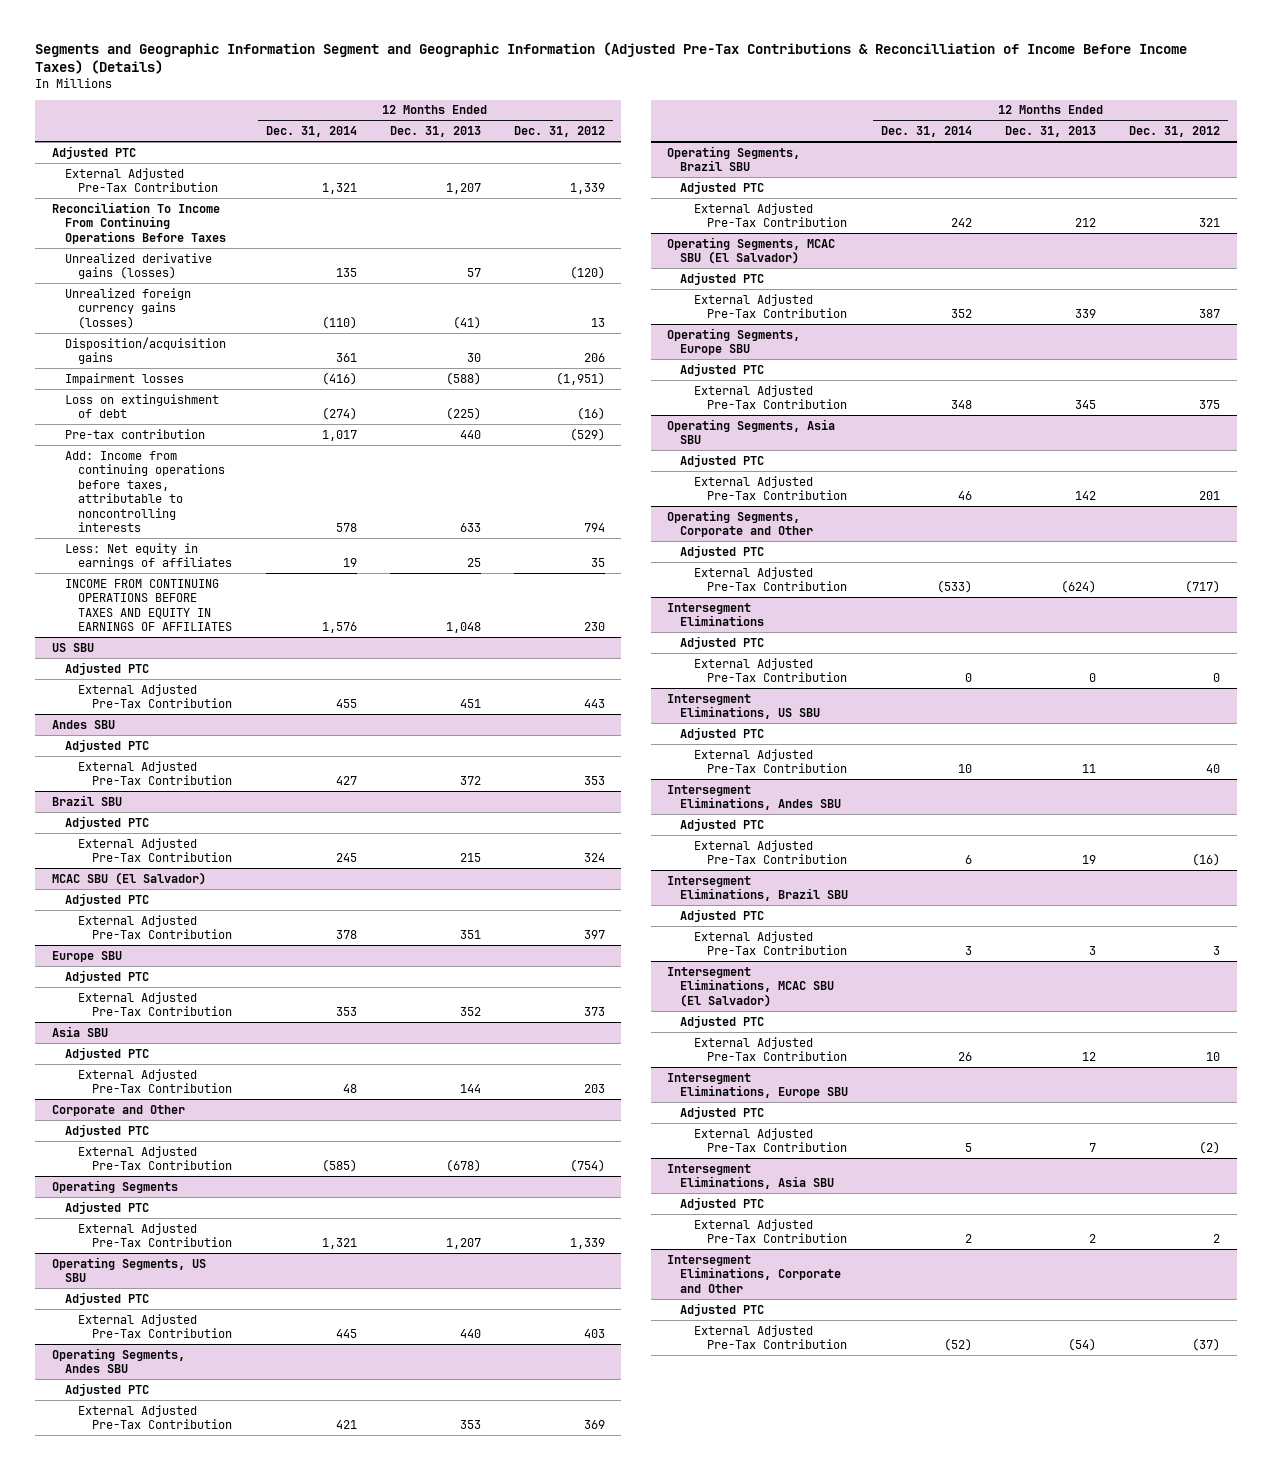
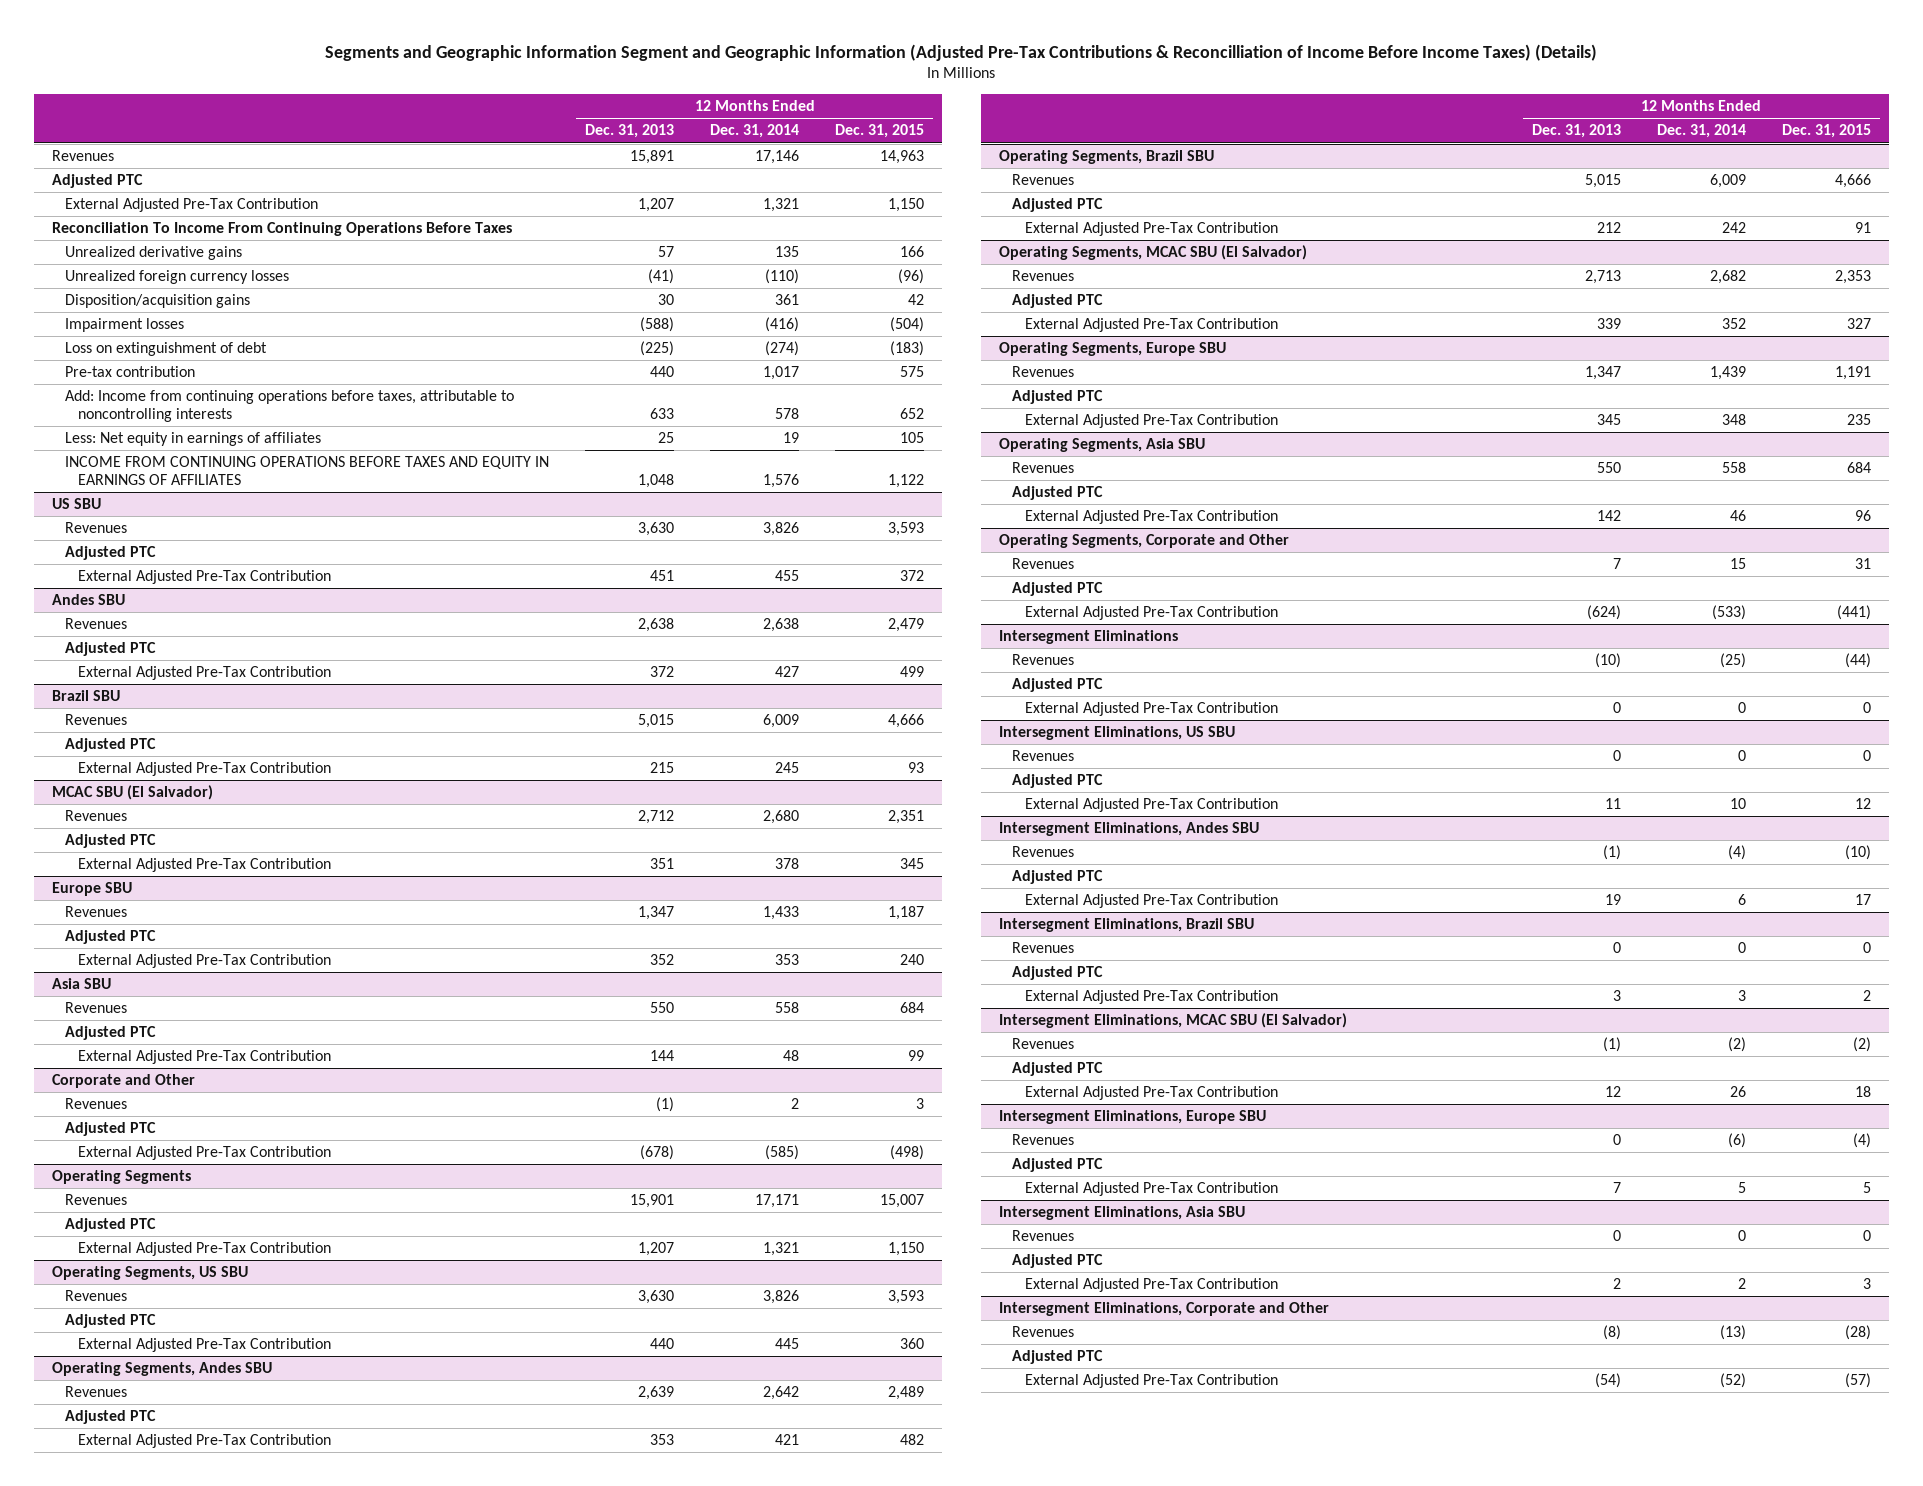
- | 12 Months Ended Dec. 31, 2014 | 12 Months Ended Dec. 31, 2013 | 12 Months Ended Dec. 31, 2012
+ | 12 Months Ended Dec. 31, 2013 | 12 Months Ended Dec. 31, 2014 | 12 Months Ended Dec. 31, 2015
+ Revenues | 15,891 | 17,146 | 14,963
- Unrealized derivative gains (losses) | 135 | 57 | (120)
- Unrealized foreign currency gains (losses) | (110) | (41) | 13
+ Unrealized derivative gains | 57 | 135 | 166
+ Unrealized foreign currency losses | (41) | (110) | (96)
@ US SBU
+ Revenues | 3,630 | 3,826 | 3,593
@ Andes SBU
+ Revenues | 2,638 | 2,638 | 2,479
@ Brazil SBU
+ Revenues | 5,015 | 6,009 | 4,666
@ MCAC SBU (El Salvador)
+ Revenues | 2,712 | 2,680 | 2,351
@ Europe SBU
+ Revenues | 1,347 | 1,433 | 1,187
@ Asia SBU
+ Revenues | 550 | 558 | 684
@ Corporate and Other
+ Revenues | (1) | 2 | 3
@ Operating Segments
+ Revenues | 15,901 | 17,171 | 15,007
@ Operating Segments, US SBU
+ Revenues | 3,630 | 3,826 | 3,593
@ Operating Segments, Andes SBU
+ Revenues | 2,639 | 2,642 | 2,489
@ Operating Segments, Brazil SBU
+ Revenues | 5,015 | 6,009 | 4,666
@ Operating Segments, MCAC SBU (El Salvador)
+ Revenues | 2,713 | 2,682 | 2,353
@ Operating Segments, Europe SBU
+ Revenues | 1,347 | 1,439 | 1,191
@ Operating Segments, Asia SBU
+ Revenues | 550 | 558 | 684
@ Operating Segments, Corporate and Other
+ Revenues | 7 | 15 | 31
@ Intersegment Eliminations
+ Revenues | (10) | (25) | (44)
@ Intersegment Eliminations, US SBU
+ Revenues | 0 | 0 | 0
@ Intersegment Eliminations, Andes SBU
+ Revenues | (1) | (4) | (10)
@ Intersegment Eliminations, Brazil SBU
+ Revenues | 0 | 0 | 0
@ Intersegment Eliminations, MCAC SBU (El Salvador)
+ Revenues | (1) | (2) | (2)
@ Intersegment Eliminations, Europe SBU
+ Revenues | 0 | (6) | (4)
@ Intersegment Eliminations, Asia SBU
+ Revenues | 0 | 0 | 0
@ Intersegment Eliminations, Corporate and Other
+ Revenues | (8) | (13) | (28)

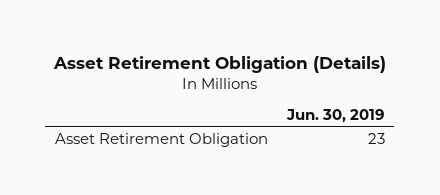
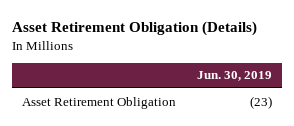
- Asset Retirement Obligation | 23
+ Asset Retirement Obligation | (23)

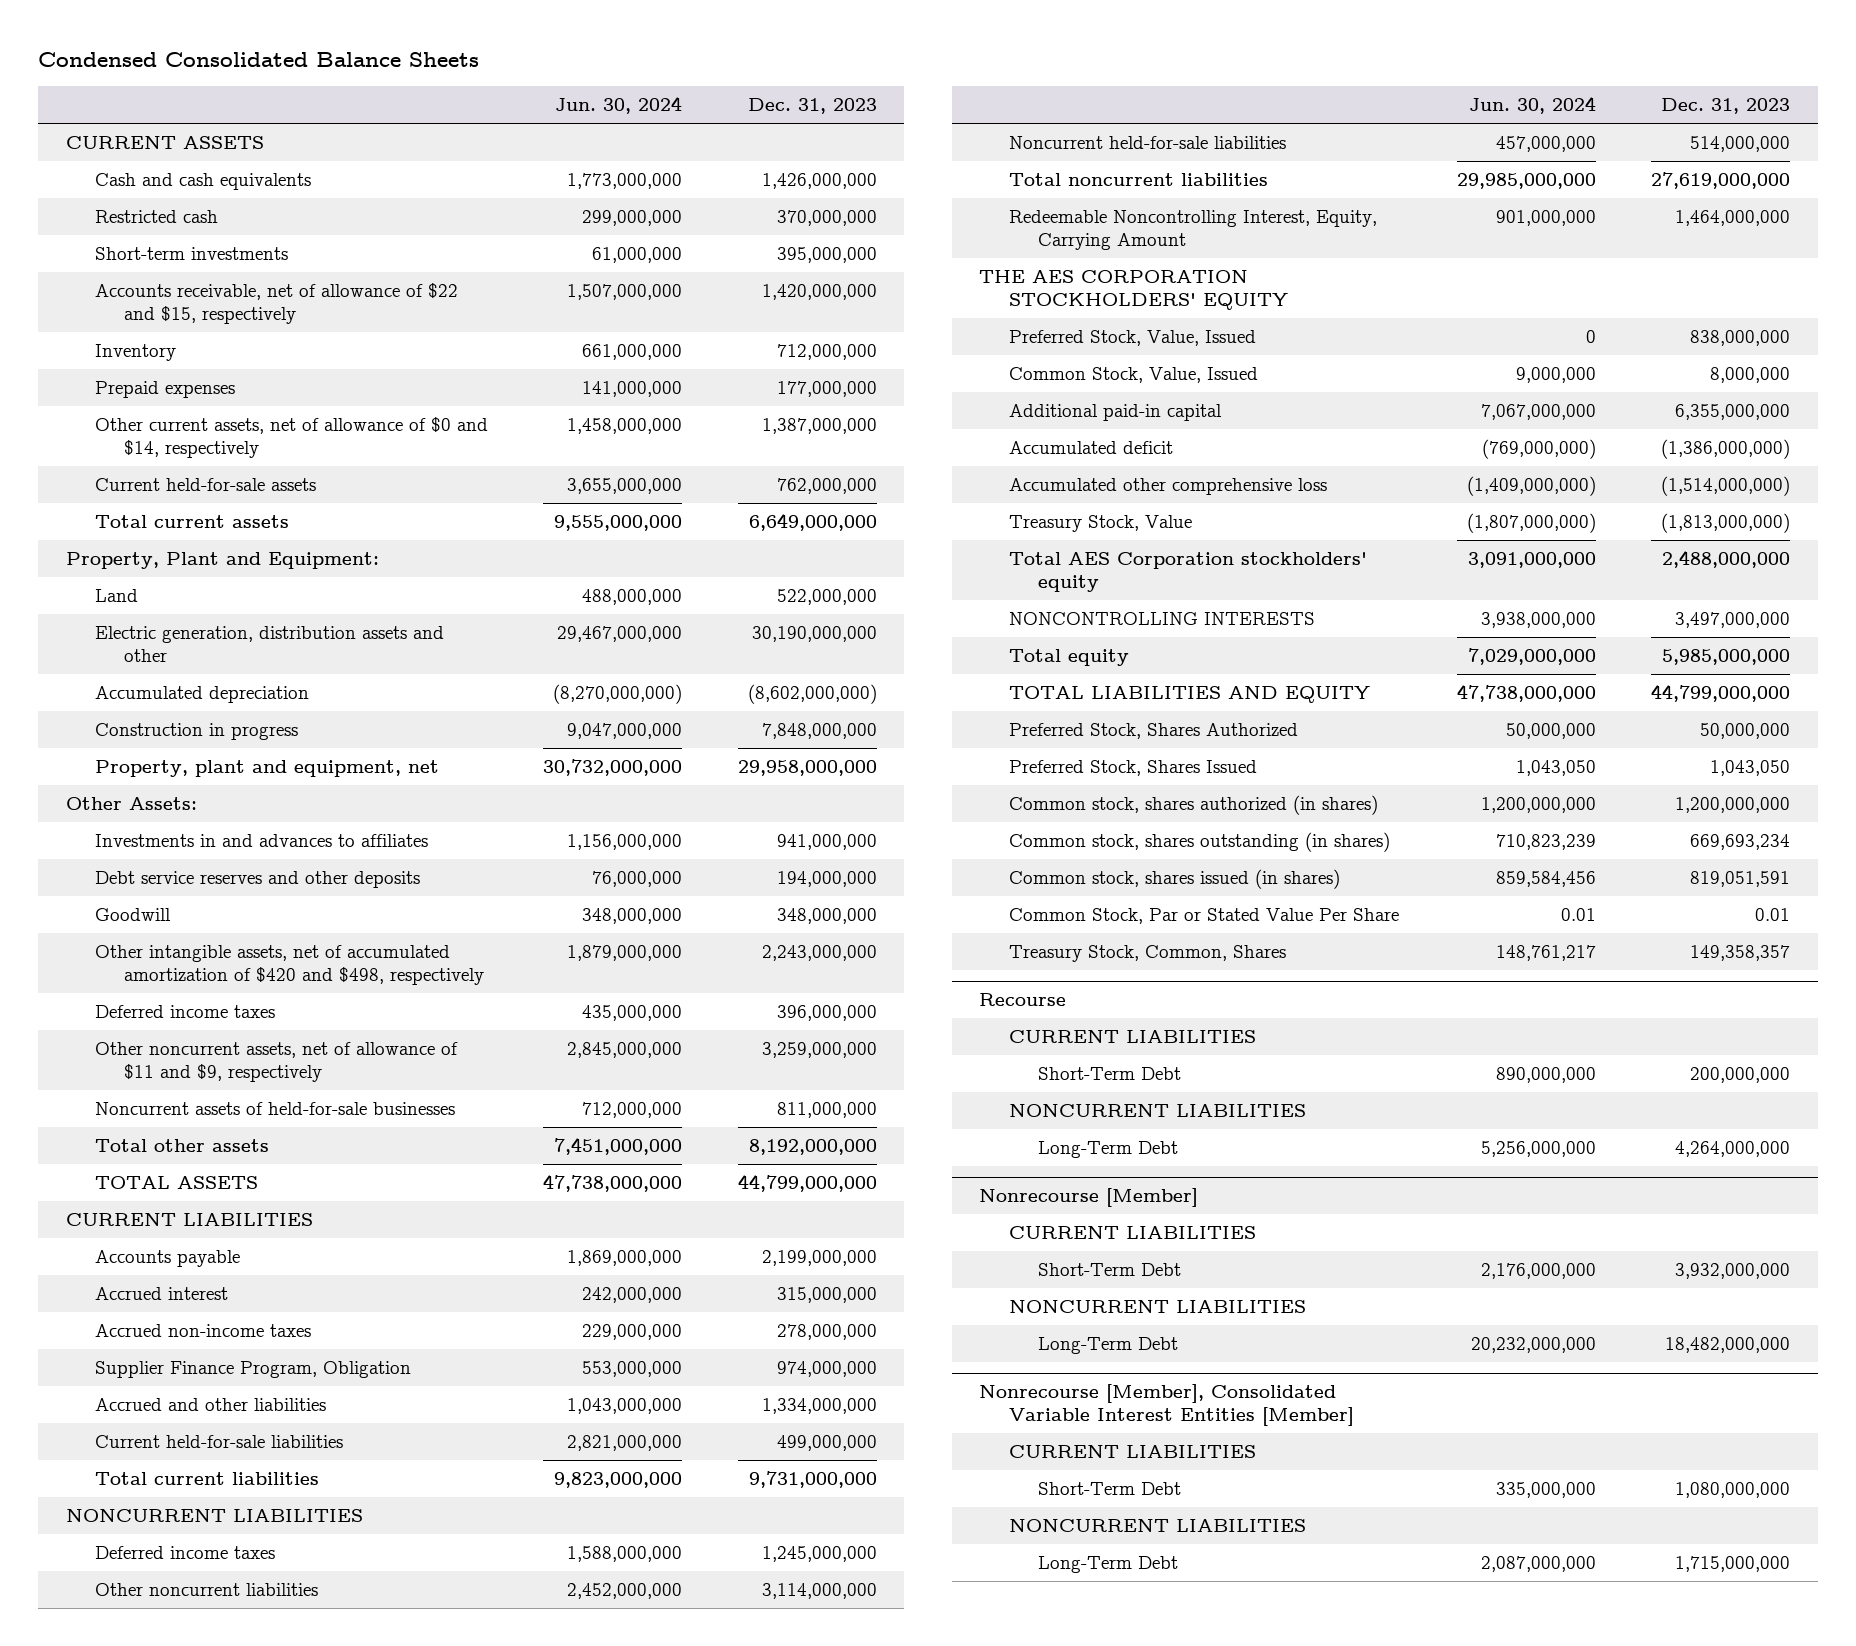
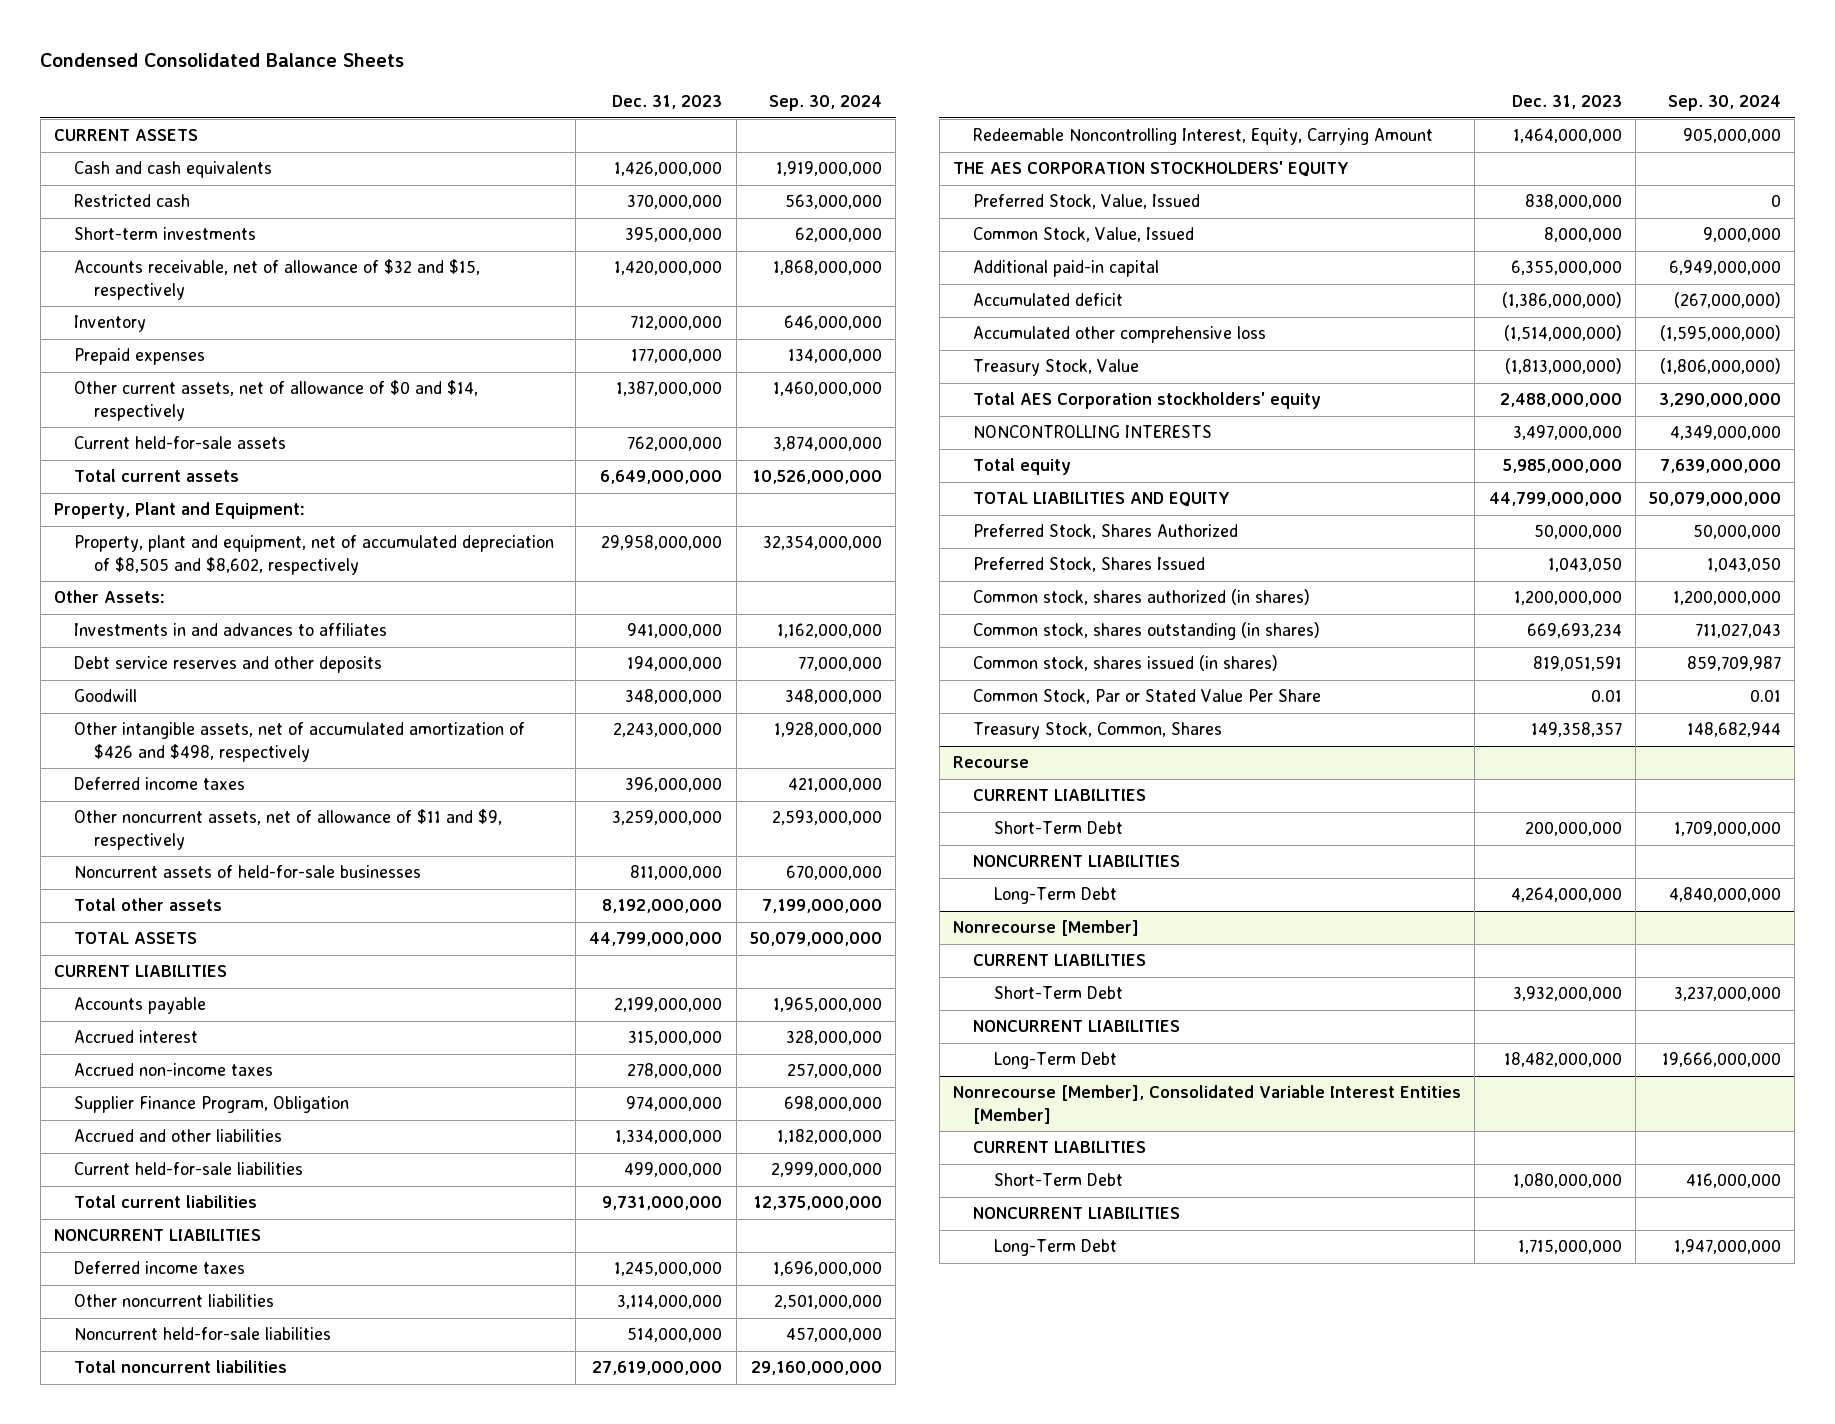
- | Jun. 30, 2024 | Dec. 31, 2023
+ | Dec. 31, 2023 | Sep. 30, 2024
- Accounts receivable, net of allowance of $22 and $15, respectively | 1,507,000,000 | 1,420,000,000
+ Accounts receivable, net of allowance of $32 and $15, respectively | 1,420,000,000 | 1,868,000,000
- Land | 488,000,000 | 522,000,000
- Electric generation, distribution assets and other | 29,467,000,000 | 30,190,000,000
- Accumulated depreciation | (8,270,000,000) | (8,602,000,000)
- Construction in progress | 9,047,000,000 | 7,848,000,000
- Property, plant and equipment, net | 30,732,000,000 | 29,958,000,000
+ Property, plant and equipment, net of accumulated depreciation of $8,505 and $8,602, respectively | 29,958,000,000 | 32,354,000,000
- Other intangible assets, net of accumulated amortization of $420 and $498, respectively | 1,879,000,000 | 2,243,000,000
+ Other intangible assets, net of accumulated amortization of $426 and $498, respectively | 2,243,000,000 | 1,928,000,000

